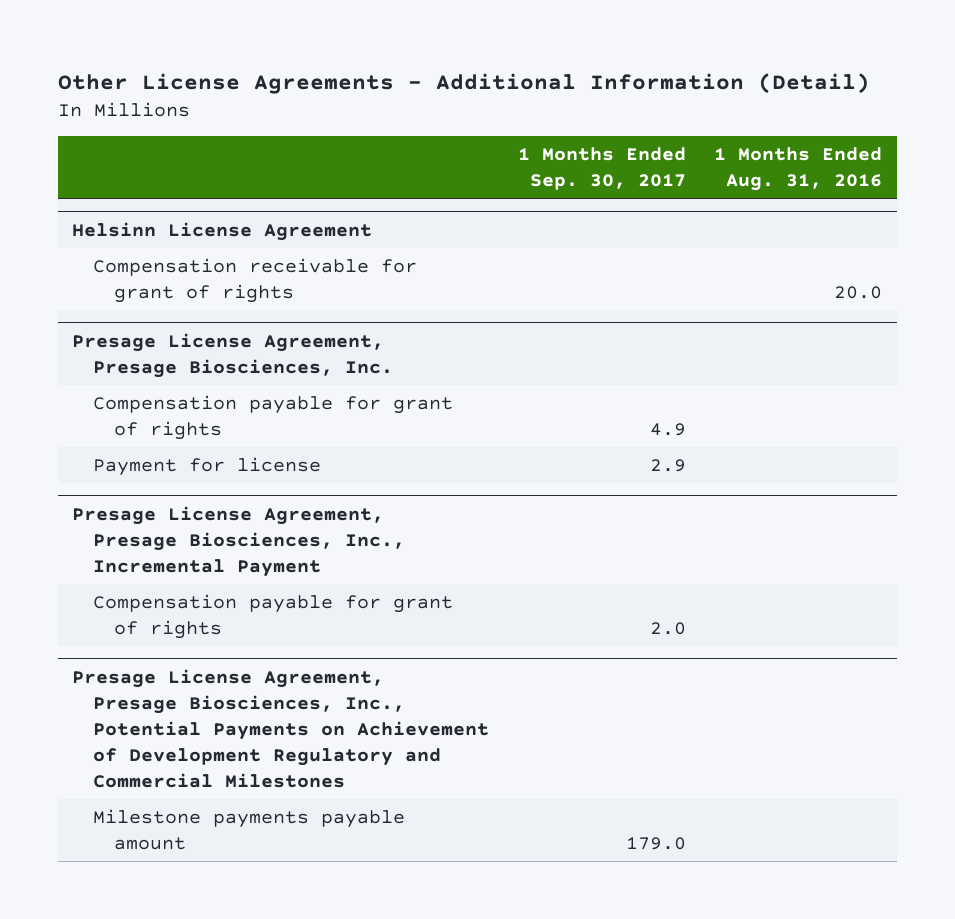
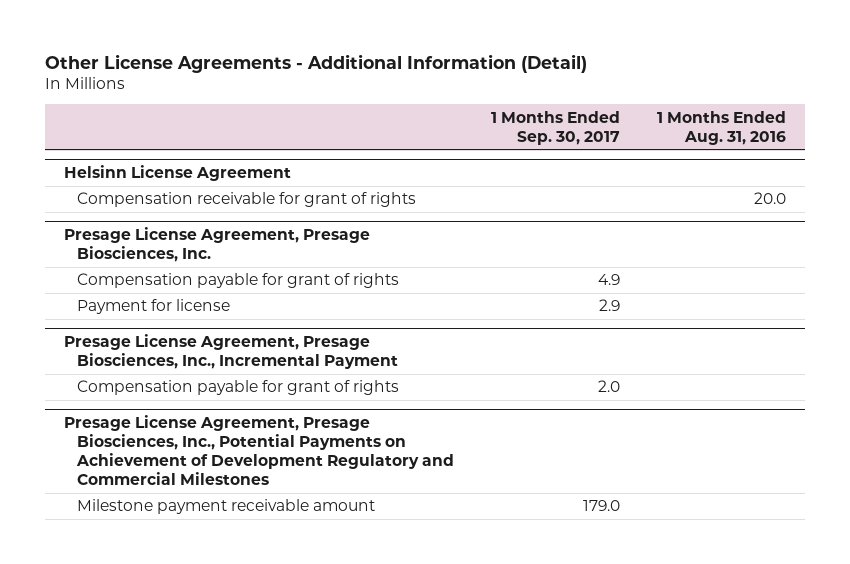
@ Presage License Agreement, Presage Biosciences, Inc., Potential Payments on Achievement of Development Regulatory and Commercial Milestones
- Milestone payments payable amount | 179.0 |
+ Milestone payment receivable amount | 179.0 |

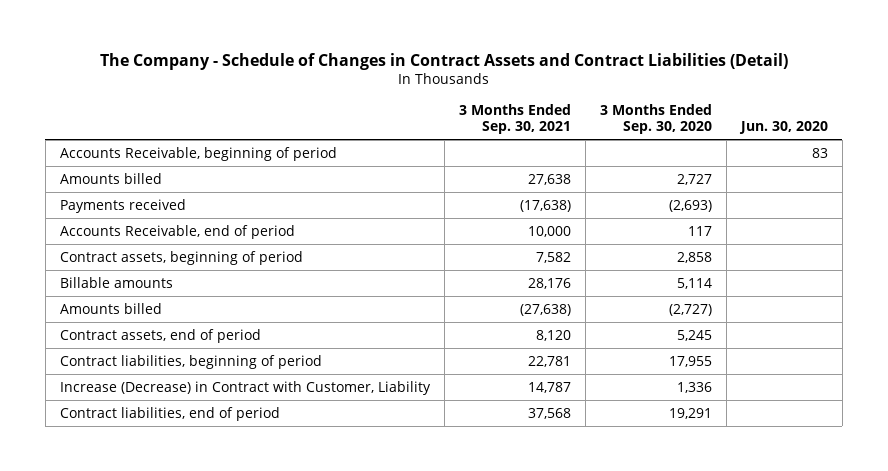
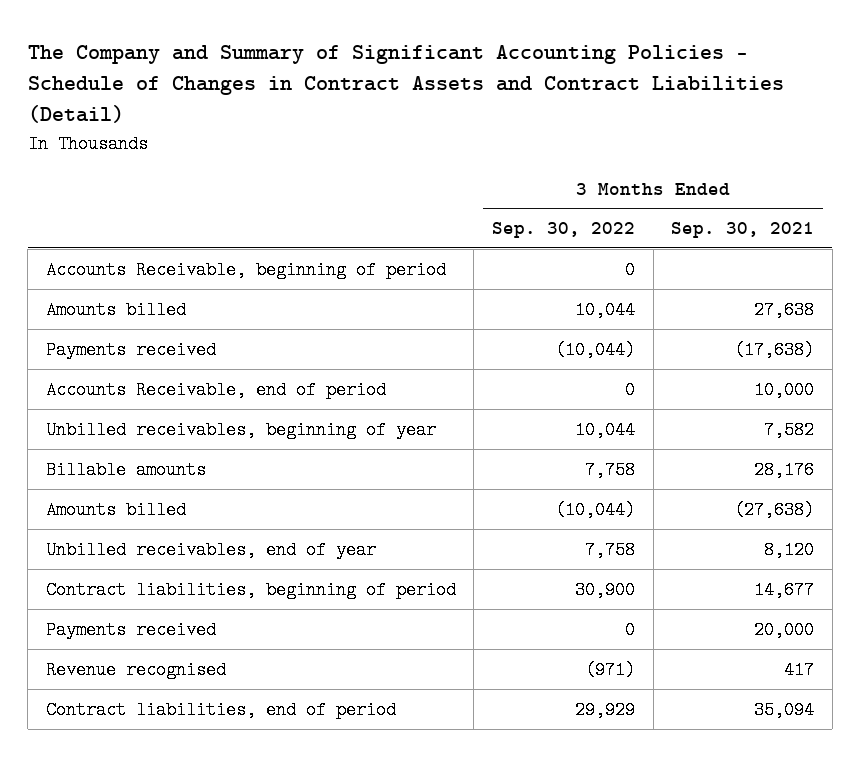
- The Company - Schedule of Changes in Contract Assets and Contract Liabilities (Detail)
+ The Company and Summary of Significant Accounting Policies - Schedule of Changes in Contract Assets and Contract Liabilities (Detail)
- | 3 Months Ended Sep. 30, 2021 | 3 Months Ended Sep. 30, 2020 | Jun. 30, 2020
+ | 3 Months Ended Sep. 30, 2022 | 3 Months Ended Sep. 30, 2021
- Contract assets, beginning of period | 7,582 | 2,858 |
+ Unbilled receivables, beginning of year | 10,044 | 7,582
- Contract assets, end of period | 8,120 | 5,245 |
- Contract liabilities, beginning of period | 22,781 | 17,955 |
- Increase (Decrease) in Contract with Customer, Liability | 14,787 | 1,336 |
- Contract liabilities, end of period | 37,568 | 19,291 |
+ Unbilled receivables, end of year | 7,758 | 8,120
+ Contract liabilities, beginning of period | 30,900 | 14,677
+ Payments received | 0 | 20,000
+ Revenue recognised | (971) | 417
+ Contract liabilities, end of period | 29,929 | 35,094

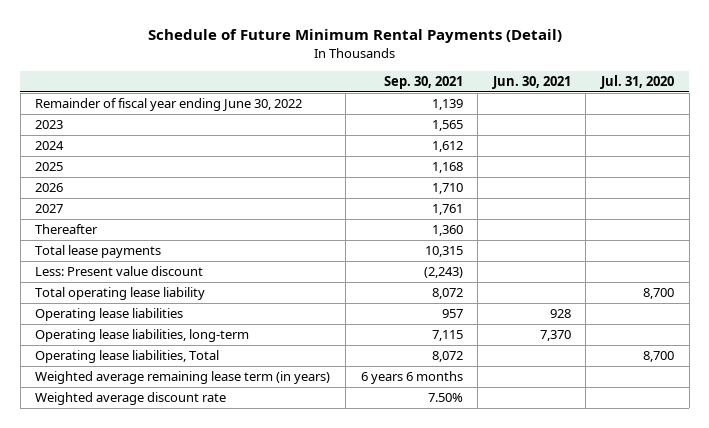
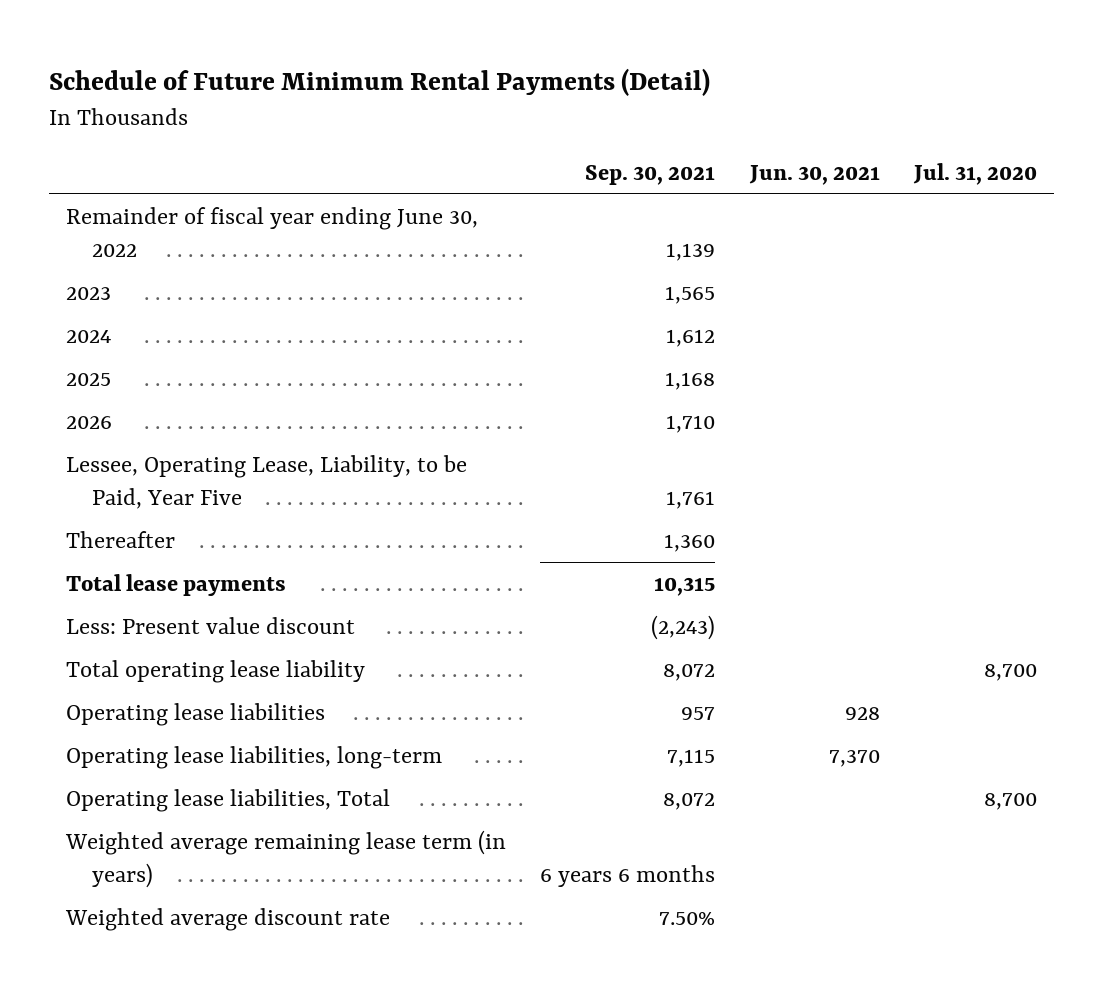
- 2027 | 1,761 | |
+ Lessee, Operating Lease, Liability, to be Paid, Year Five | 1,761 | |

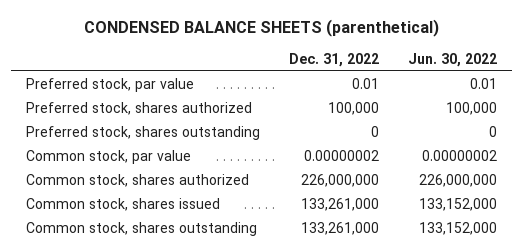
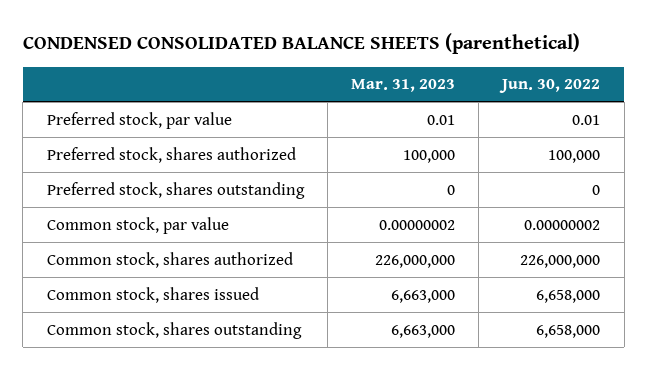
- CONDENSED BALANCE SHEETS (parenthetical)
+ CONDENSED CONSOLIDATED BALANCE SHEETS (parenthetical)
- | Dec. 31, 2022 | Jun. 30, 2022
+ | Mar. 31, 2023 | Jun. 30, 2022
- Common stock, shares issued | 133,261,000 | 133,152,000
- Common stock, shares outstanding | 133,261,000 | 133,152,000
+ Common stock, shares issued | 6,663,000 | 6,658,000
+ Common stock, shares outstanding | 6,663,000 | 6,658,000

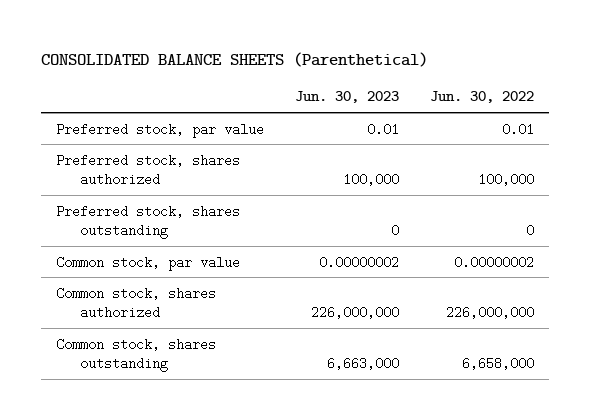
- CONDENSED CONSOLIDATED BALANCE SHEETS (parenthetical)
+ CONSOLIDATED BALANCE SHEETS (Parenthetical)
- | Mar. 31, 2023 | Jun. 30, 2022
+ | Jun. 30, 2023 | Jun. 30, 2022
- Common stock, shares issued | 6,663,000 | 6,658,000

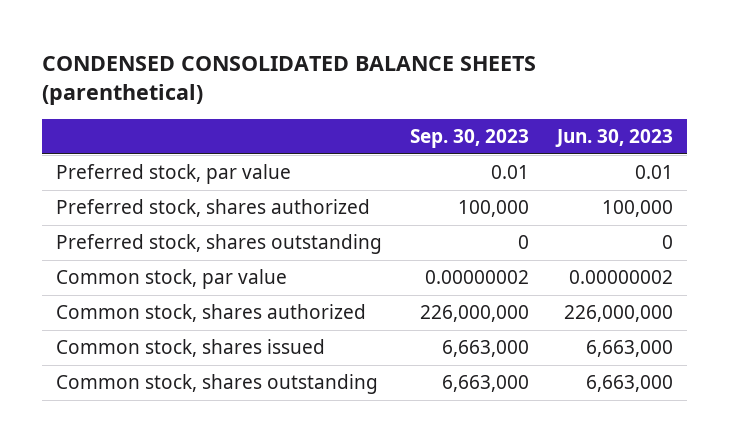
- CONSOLIDATED BALANCE SHEETS (Parenthetical)
+ CONDENSED CONSOLIDATED BALANCE SHEETS (parenthetical)
- | Jun. 30, 2023 | Jun. 30, 2022
+ | Sep. 30, 2023 | Jun. 30, 2023
+ Common stock, shares issued | 6,663,000 | 6,663,000

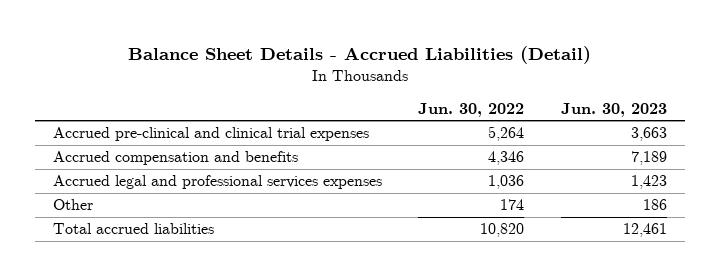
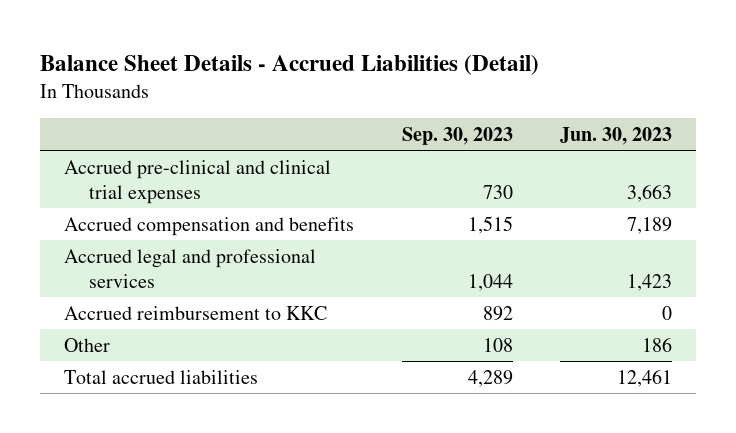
- | Jun. 30, 2022 | Jun. 30, 2023
+ | Sep. 30, 2023 | Jun. 30, 2023
- Accrued legal and professional services expenses | 1,036 | 1,423
+ Accrued legal and professional services | 1,044 | 1,423
+ Accrued reimbursement to KKC | 892 | 0

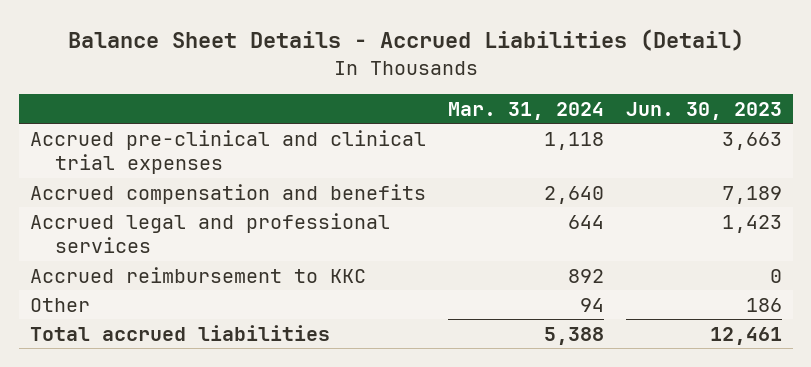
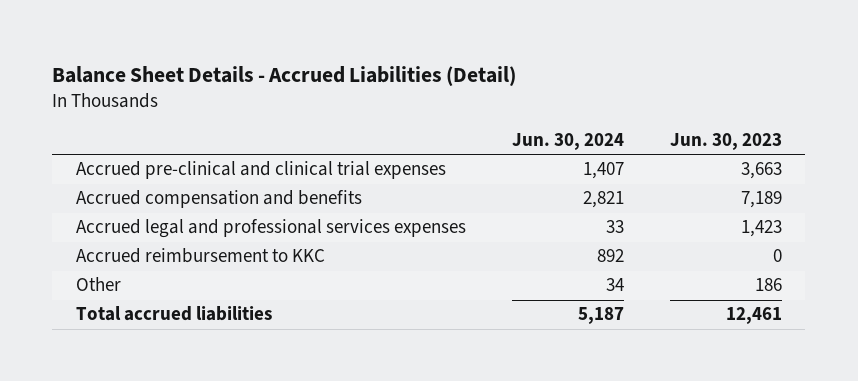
- | Mar. 31, 2024 | Jun. 30, 2023
+ | Jun. 30, 2024 | Jun. 30, 2023
- Accrued legal and professional services | 644 | 1,423
+ Accrued legal and professional services expenses | 33 | 1,423

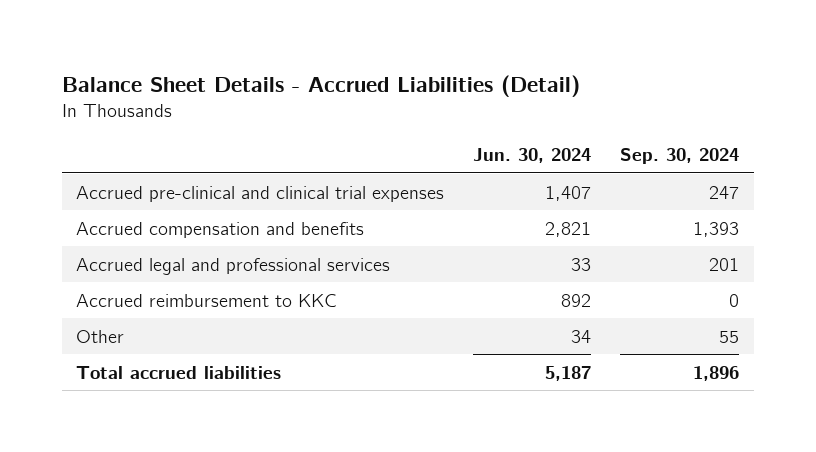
- | Jun. 30, 2024 | Jun. 30, 2023
+ | Jun. 30, 2024 | Sep. 30, 2024
- Accrued legal and professional services expenses | 33 | 1,423
+ Accrued legal and professional services | 33 | 201

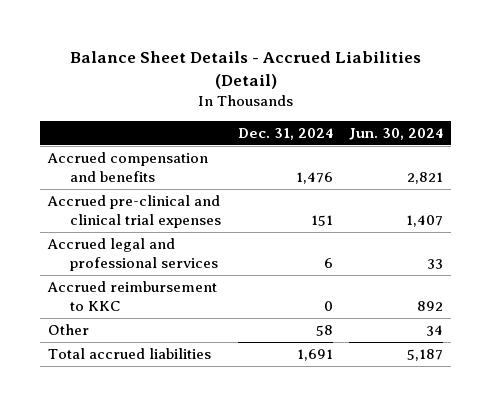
- | Jun. 30, 2024 | Sep. 30, 2024
+ | Dec. 31, 2024 | Jun. 30, 2024
moved down: Accrued pre-clinical and clinical trial expenses | 151 | 1,407

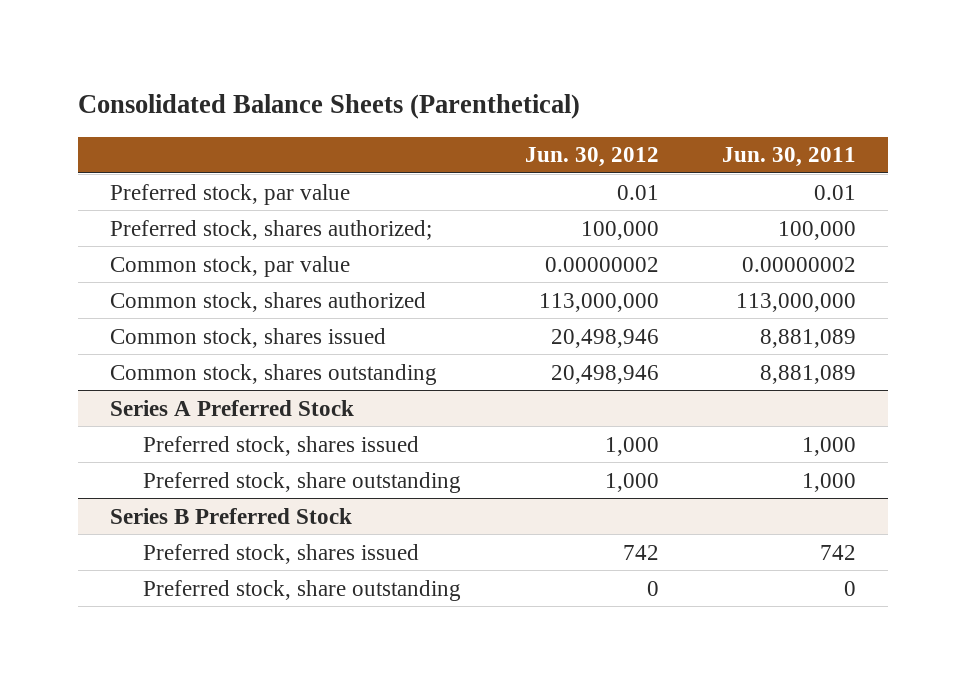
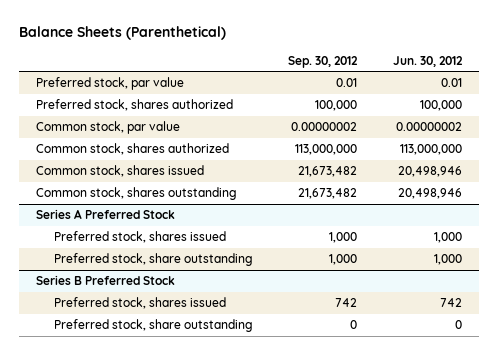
- Consolidated Balance Sheets (Parenthetical)
+ Balance Sheets (Parenthetical)
- | Jun. 30, 2012 | Jun. 30, 2011
+ | Sep. 30, 2012 | Jun. 30, 2012
- Preferred stock, shares authorized; | 100,000 | 100,000
+ Preferred stock, shares authorized | 100,000 | 100,000

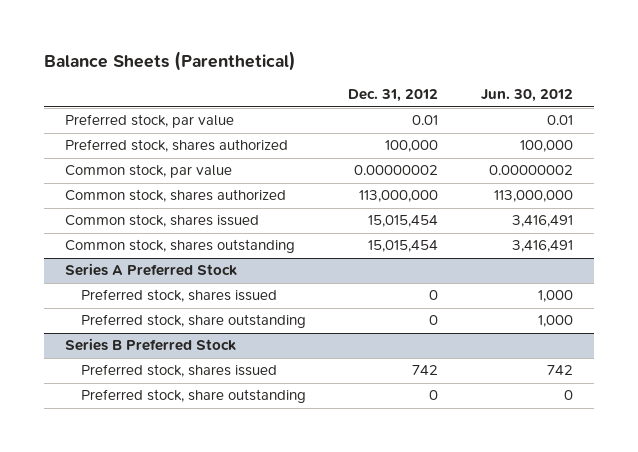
- | Sep. 30, 2012 | Jun. 30, 2012
+ | Dec. 31, 2012 | Jun. 30, 2012
- Common stock, shares issued | 21,673,482 | 20,498,946
- Common stock, shares outstanding | 21,673,482 | 20,498,946
+ Common stock, shares issued | 15,015,454 | 3,416,491
+ Common stock, shares outstanding | 15,015,454 | 3,416,491

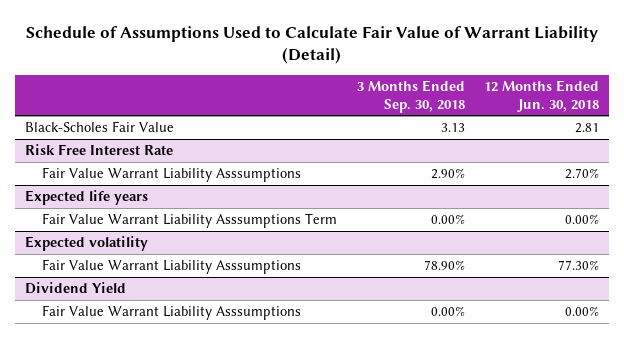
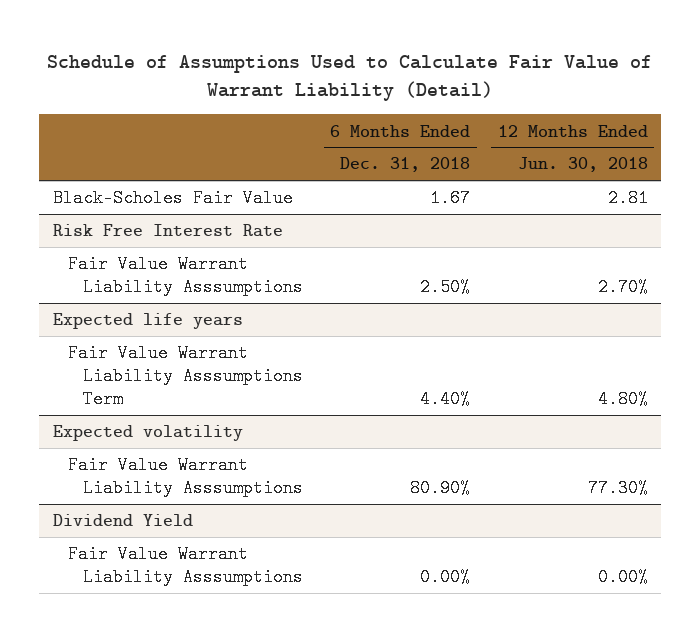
- | 3 Months Ended Sep. 30, 2018 | 12 Months Ended Jun. 30, 2018
+ | 6 Months Ended Dec. 31, 2018 | 12 Months Ended Jun. 30, 2018
@ Expected life years
- Fair Value Warrant Liability Asssumptions Term | 0.00% | 0.00%
+ Fair Value Warrant Liability Asssumptions Term | 4.40% | 4.80%

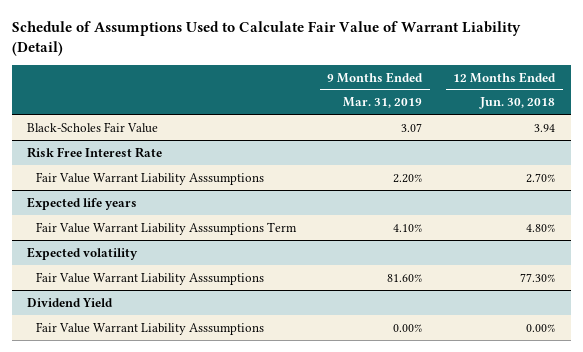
- | 6 Months Ended Dec. 31, 2018 | 12 Months Ended Jun. 30, 2018
+ | 9 Months Ended Mar. 31, 2019 | 12 Months Ended Jun. 30, 2018
- Black-Scholes Fair Value | 1.67 | 2.81
+ Black-Scholes Fair Value | 3.07 | 3.94

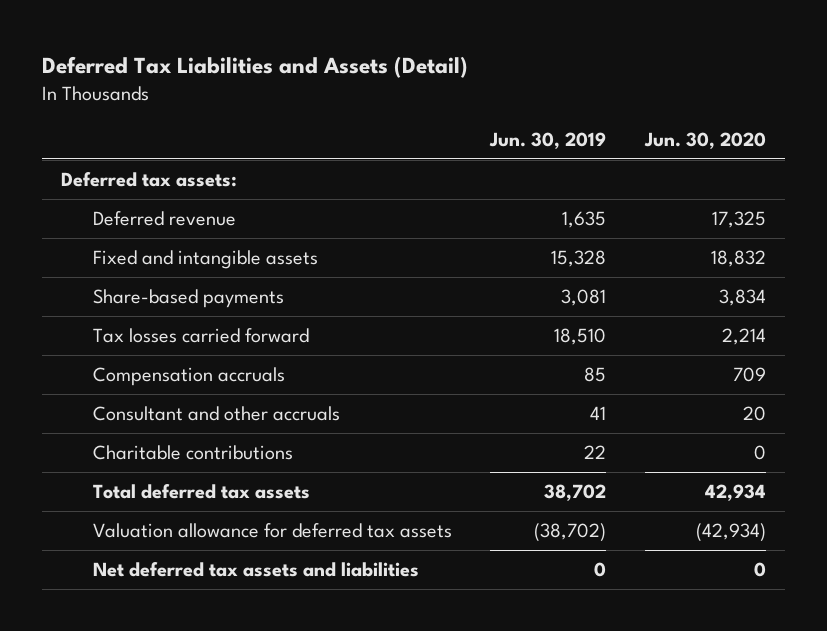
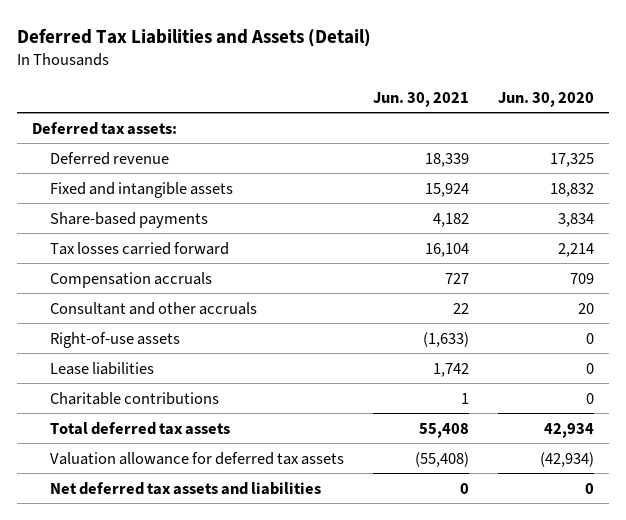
- | Jun. 30, 2019 | Jun. 30, 2020
+ | Jun. 30, 2021 | Jun. 30, 2020
+ Right-of-use assets | (1,633) | 0
+ Lease liabilities | 1,742 | 0

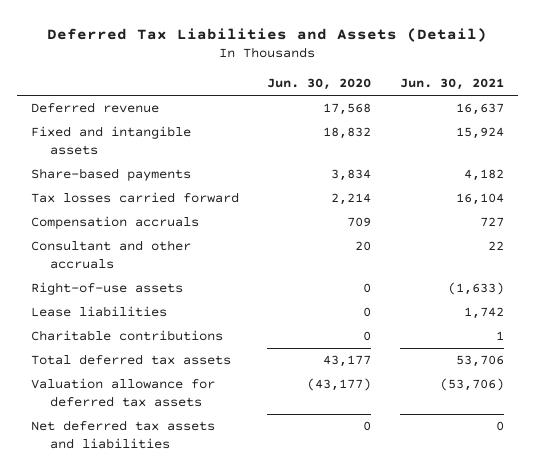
- | Jun. 30, 2021 | Jun. 30, 2020
+ | Jun. 30, 2020 | Jun. 30, 2021
- Deferred tax assets:
- Deferred revenue | 18,339 | 17,325
+ Deferred revenue | 17,568 | 16,637
- Total deferred tax assets | 55,408 | 42,934
- Valuation allowance for deferred tax assets | (55,408) | (42,934)
+ Total deferred tax assets | 43,177 | 53,706
+ Valuation allowance for deferred tax assets | (43,177) | (53,706)

